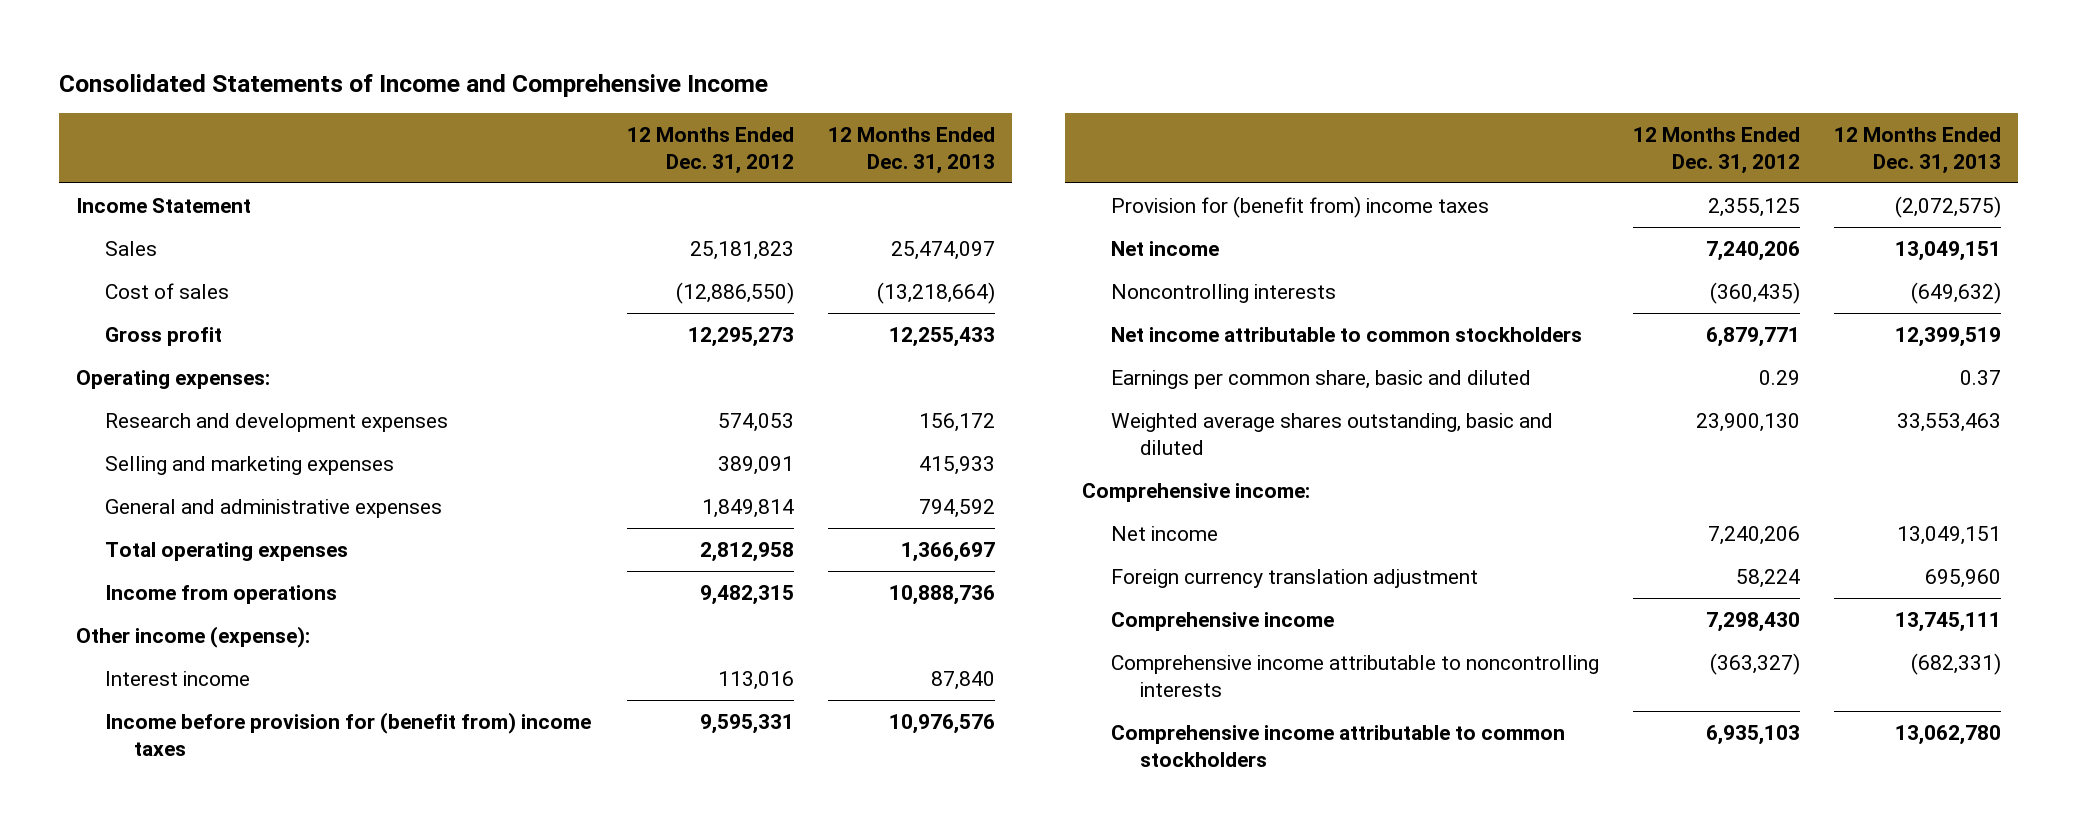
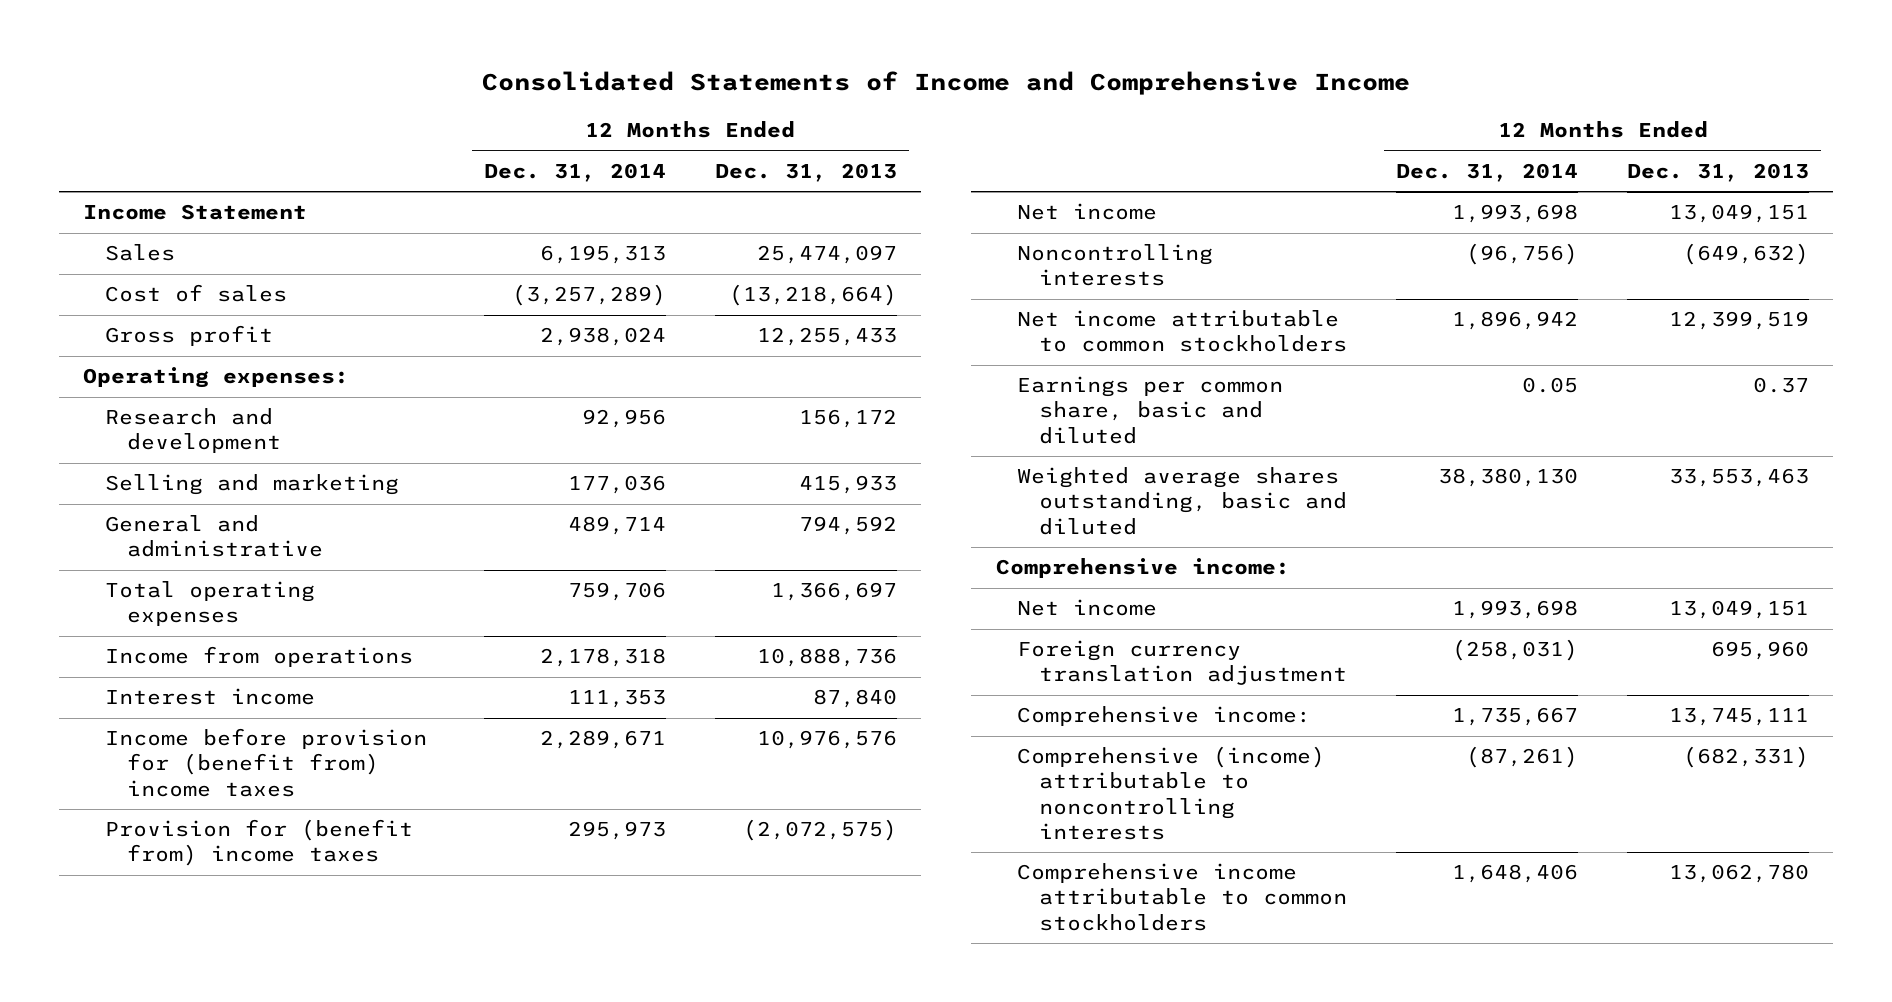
- | 12 Months Ended Dec. 31, 2012 | 12 Months Ended Dec. 31, 2013
+ | 12 Months Ended Dec. 31, 2014 | 12 Months Ended Dec. 31, 2013
- Research and development expenses | 574,053 | 156,172
- Selling and marketing expenses | 389,091 | 415,933
- General and administrative expenses | 1,849,814 | 794,592
+ Research and development | 92,956 | 156,172
+ Selling and marketing | 177,036 | 415,933
+ General and administrative | 489,714 | 794,592
- Other income (expense):
- Comprehensive income | 7,298,430 | 13,745,111
- Comprehensive income attributable to noncontrolling interests | (363,327) | (682,331)
+ Comprehensive income: | 1,735,667 | 13,745,111
+ Comprehensive (income) attributable to noncontrolling interests | (87,261) | (682,331)

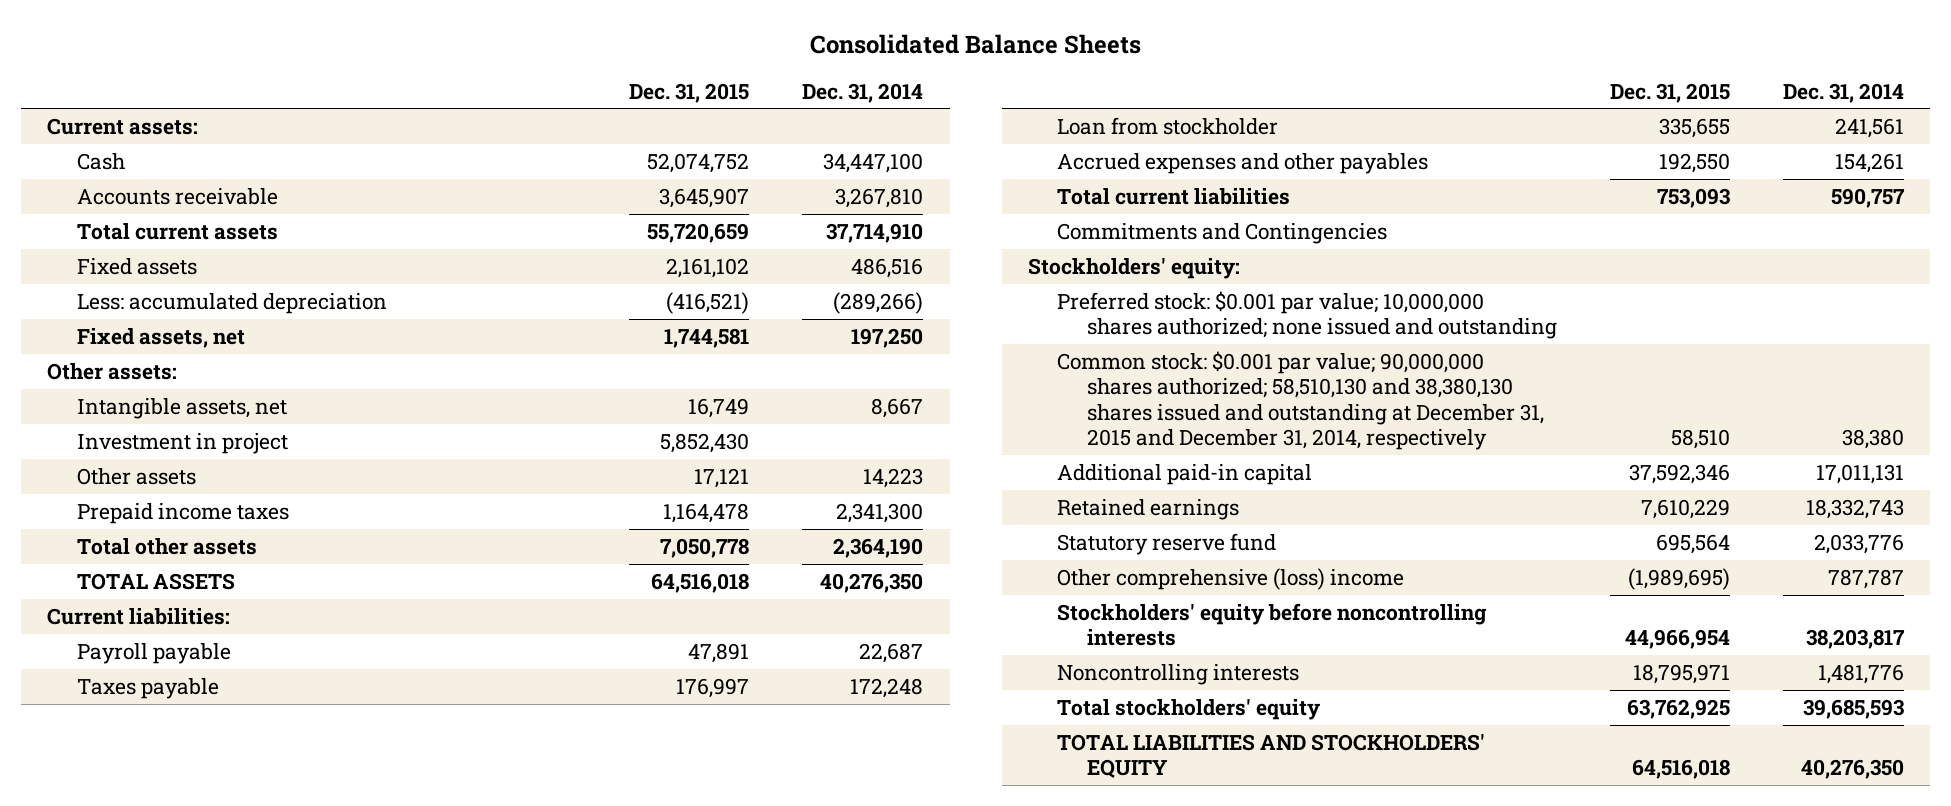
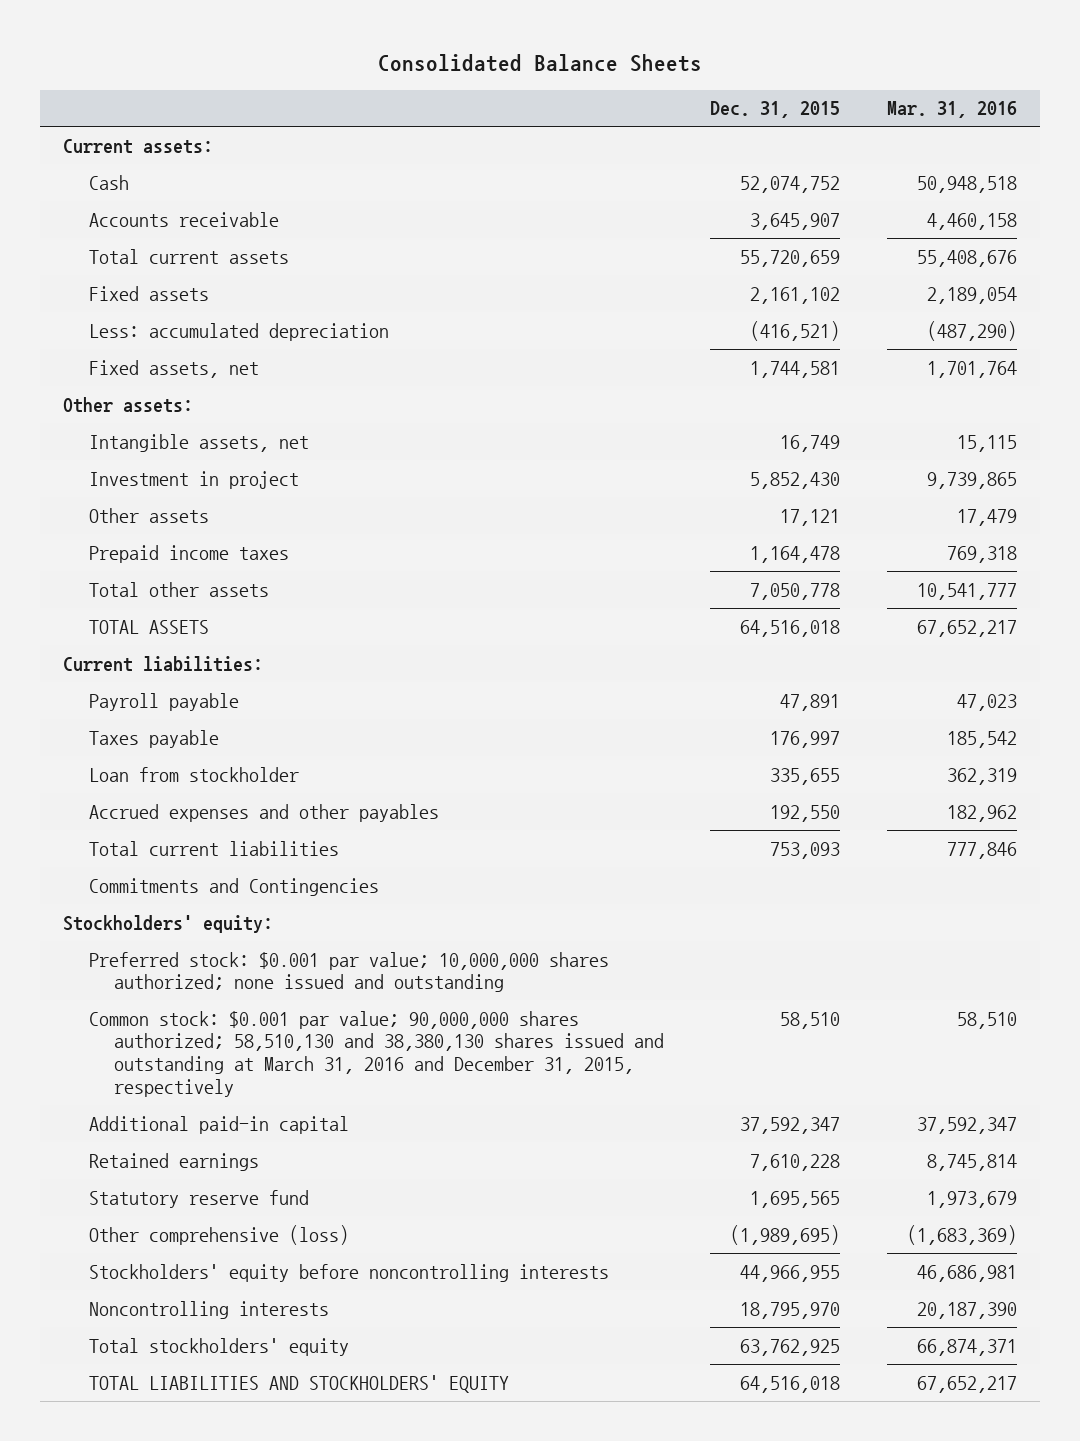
- | Dec. 31, 2015 | Dec. 31, 2014
+ | Dec. 31, 2015 | Mar. 31, 2016
- Common stock: $0.001 par value; 90,000,000 shares authorized; 58,510,130 and 38,380,130 shares issued and outstanding at December 31, 2015 and December 31, 2014, respectively | 58,510 | 38,380
- Additional paid-in capital | 37,592,346 | 17,011,131
- Retained earnings | 7,610,229 | 18,332,743
- Statutory reserve fund | 695,564 | 2,033,776
- Other comprehensive (loss) income | (1,989,695) | 787,787
- Stockholders' equity before noncontrolling interests | 44,966,954 | 38,203,817
- Noncontrolling interests | 18,795,971 | 1,481,776
+ Common stock: $0.001 par value; 90,000,000 shares authorized; 58,510,130 and 38,380,130 shares issued and outstanding at March 31, 2016 and December 31, 2015, respectively | 58,510 | 58,510
+ Additional paid-in capital | 37,592,347 | 37,592,347
+ Retained earnings | 7,610,228 | 8,745,814
+ Statutory reserve fund | 1,695,565 | 1,973,679
+ Other comprehensive (loss) | (1,989,695) | (1,683,369)
+ Stockholders' equity before noncontrolling interests | 44,966,955 | 46,686,981
+ Noncontrolling interests | 18,795,970 | 20,187,390

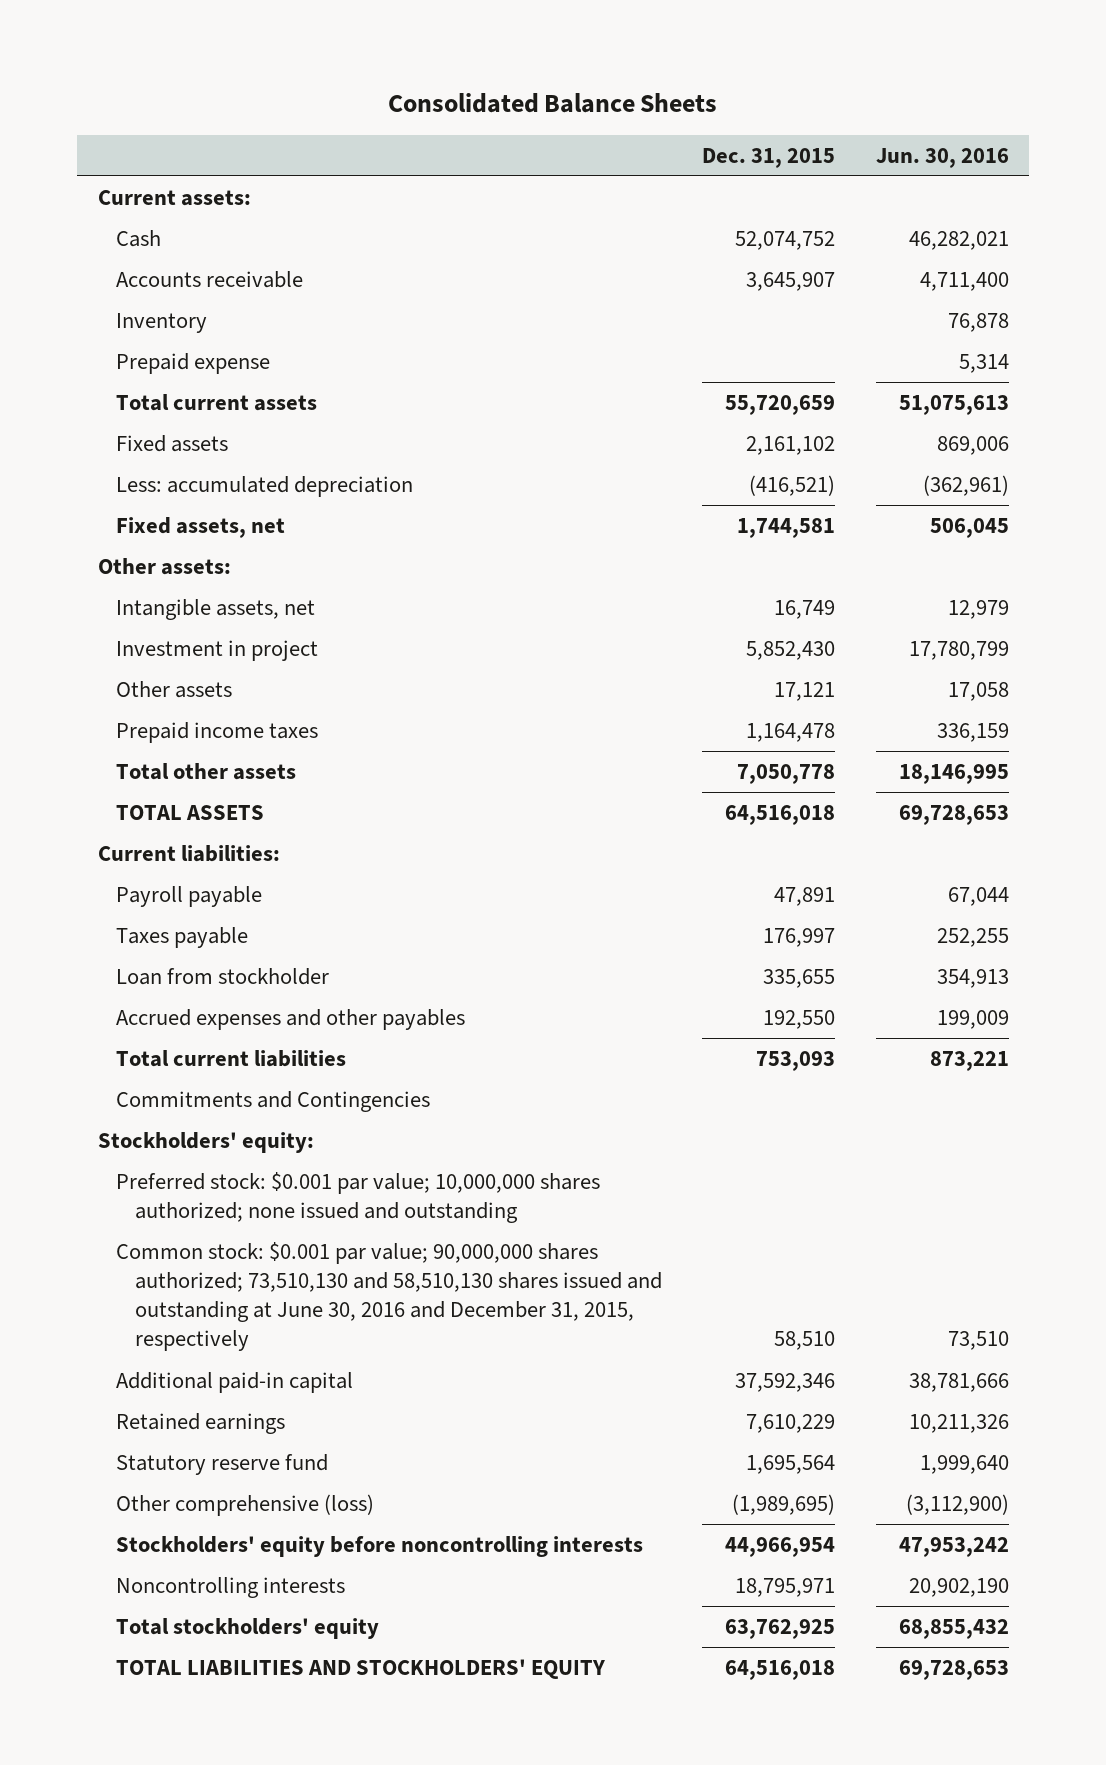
- | Dec. 31, 2015 | Mar. 31, 2016
+ | Dec. 31, 2015 | Jun. 30, 2016
+ Inventory | | 76,878
+ Prepaid expense | | 5,314
- Common stock: $0.001 par value; 90,000,000 shares authorized; 58,510,130 and 38,380,130 shares issued and outstanding at March 31, 2016 and December 31, 2015, respectively | 58,510 | 58,510
- Additional paid-in capital | 37,592,347 | 37,592,347
- Retained earnings | 7,610,228 | 8,745,814
- Statutory reserve fund | 1,695,565 | 1,973,679
+ Common stock: $0.001 par value; 90,000,000 shares authorized; 73,510,130 and 58,510,130 shares issued and outstanding at June 30, 2016 and December 31, 2015, respectively | 58,510 | 73,510
+ Additional paid-in capital | 37,592,346 | 38,781,666
+ Retained earnings | 7,610,229 | 10,211,326
+ Statutory reserve fund | 1,695,564 | 1,999,640
- Stockholders' equity before noncontrolling interests | 44,966,955 | 46,686,981
- Noncontrolling interests | 18,795,970 | 20,187,390
+ Stockholders' equity before noncontrolling interests | 44,966,954 | 47,953,242
+ Noncontrolling interests | 18,795,971 | 20,902,190

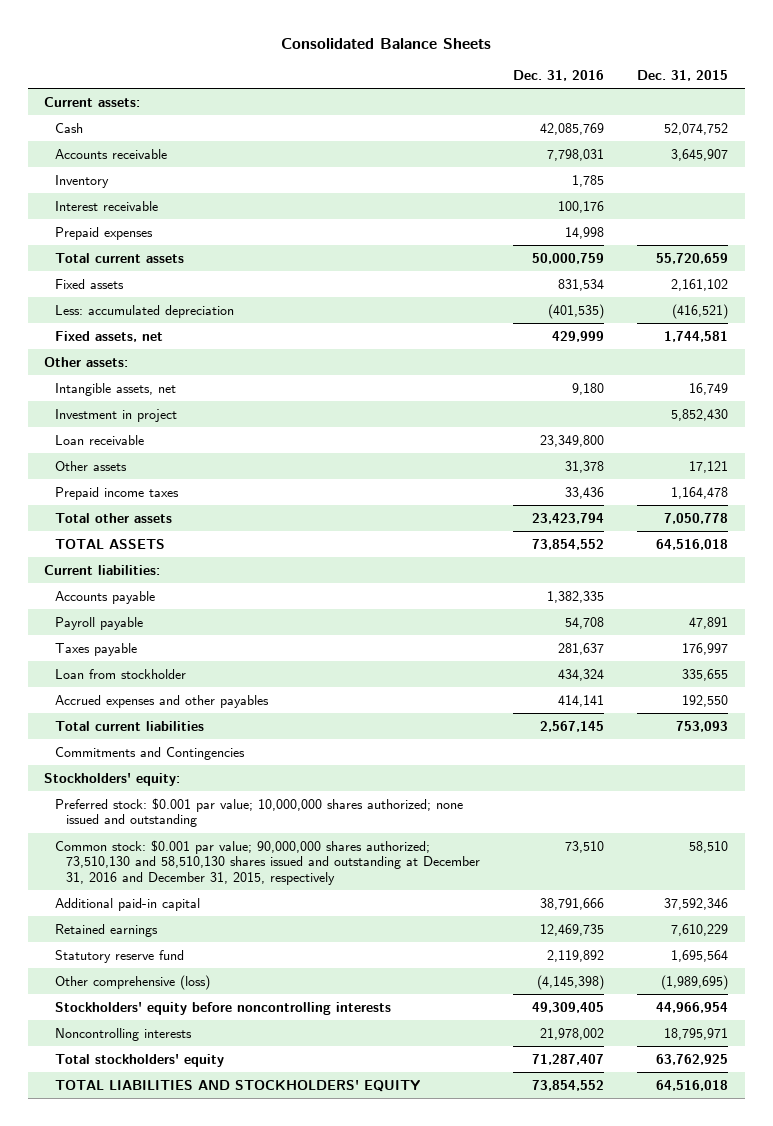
- | Dec. 31, 2015 | Jun. 30, 2016
+ | Dec. 31, 2016 | Dec. 31, 2015
- Prepaid expense | | 5,314
+ Interest receivable | 100,176 |
+ Prepaid expenses | 14,998 |
+ Loan receivable | 23,349,800 |
+ Accounts payable | 1,382,335 |
- Common stock: $0.001 par value; 90,000,000 shares authorized; 73,510,130 and 58,510,130 shares issued and outstanding at June 30, 2016 and December 31, 2015, respectively | 58,510 | 73,510
+ Common stock: $0.001 par value; 90,000,000 shares authorized; 73,510,130 and 58,510,130 shares issued and outstanding at December 31, 2016 and December 31, 2015, respectively | 73,510 | 58,510

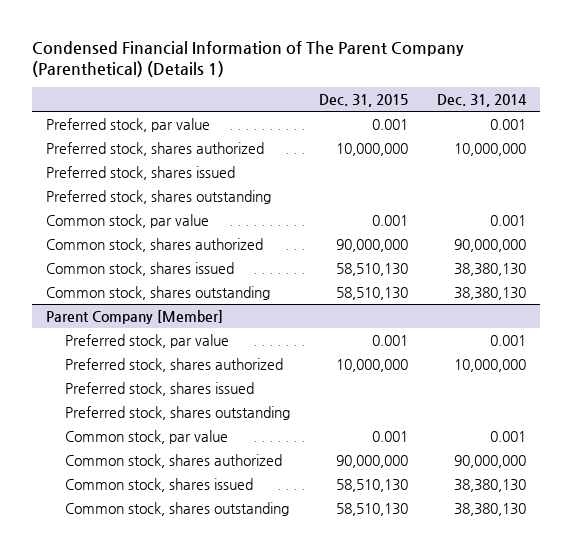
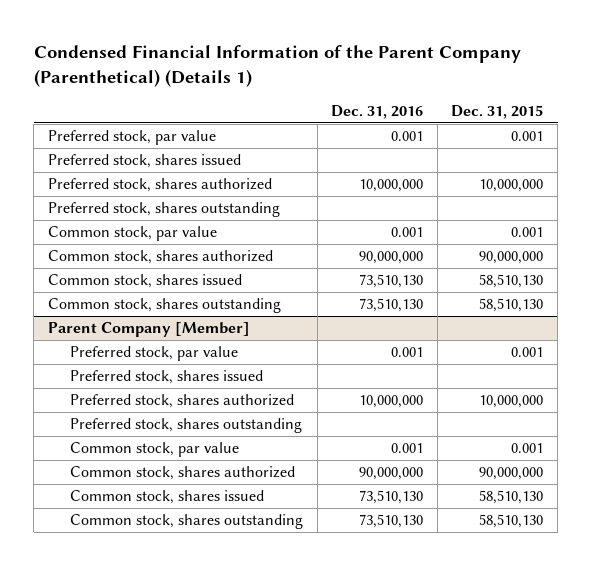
- Condensed Financial Information of The Parent Company (Parenthetical) (Details 1)
+ Condensed Financial Information of the Parent Company (Parenthetical) (Details 1)
- | Dec. 31, 2015 | Dec. 31, 2014
+ | Dec. 31, 2016 | Dec. 31, 2015
moved down: Preferred stock, shares authorized | 10,000,000 | 10,000,000
@ Parent Company [Member]
moved down: Preferred stock, shares authorized | 10,000,000 | 10,000,000

